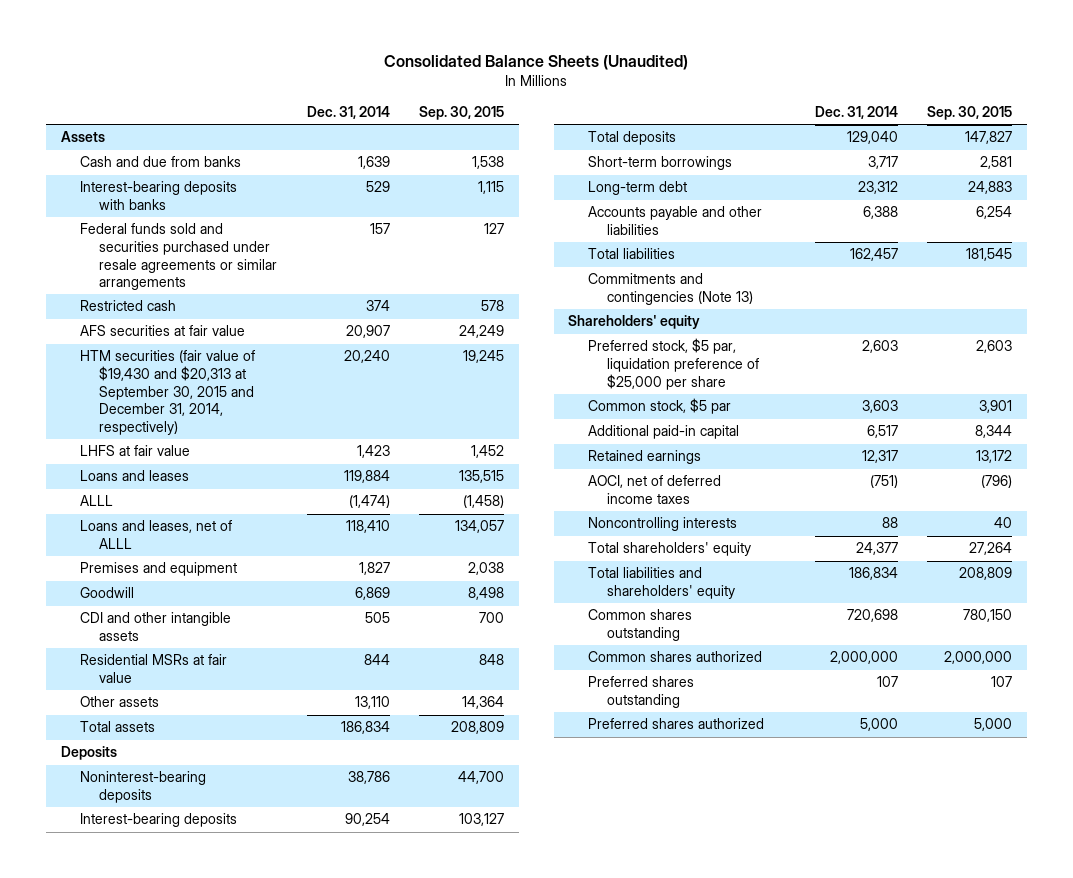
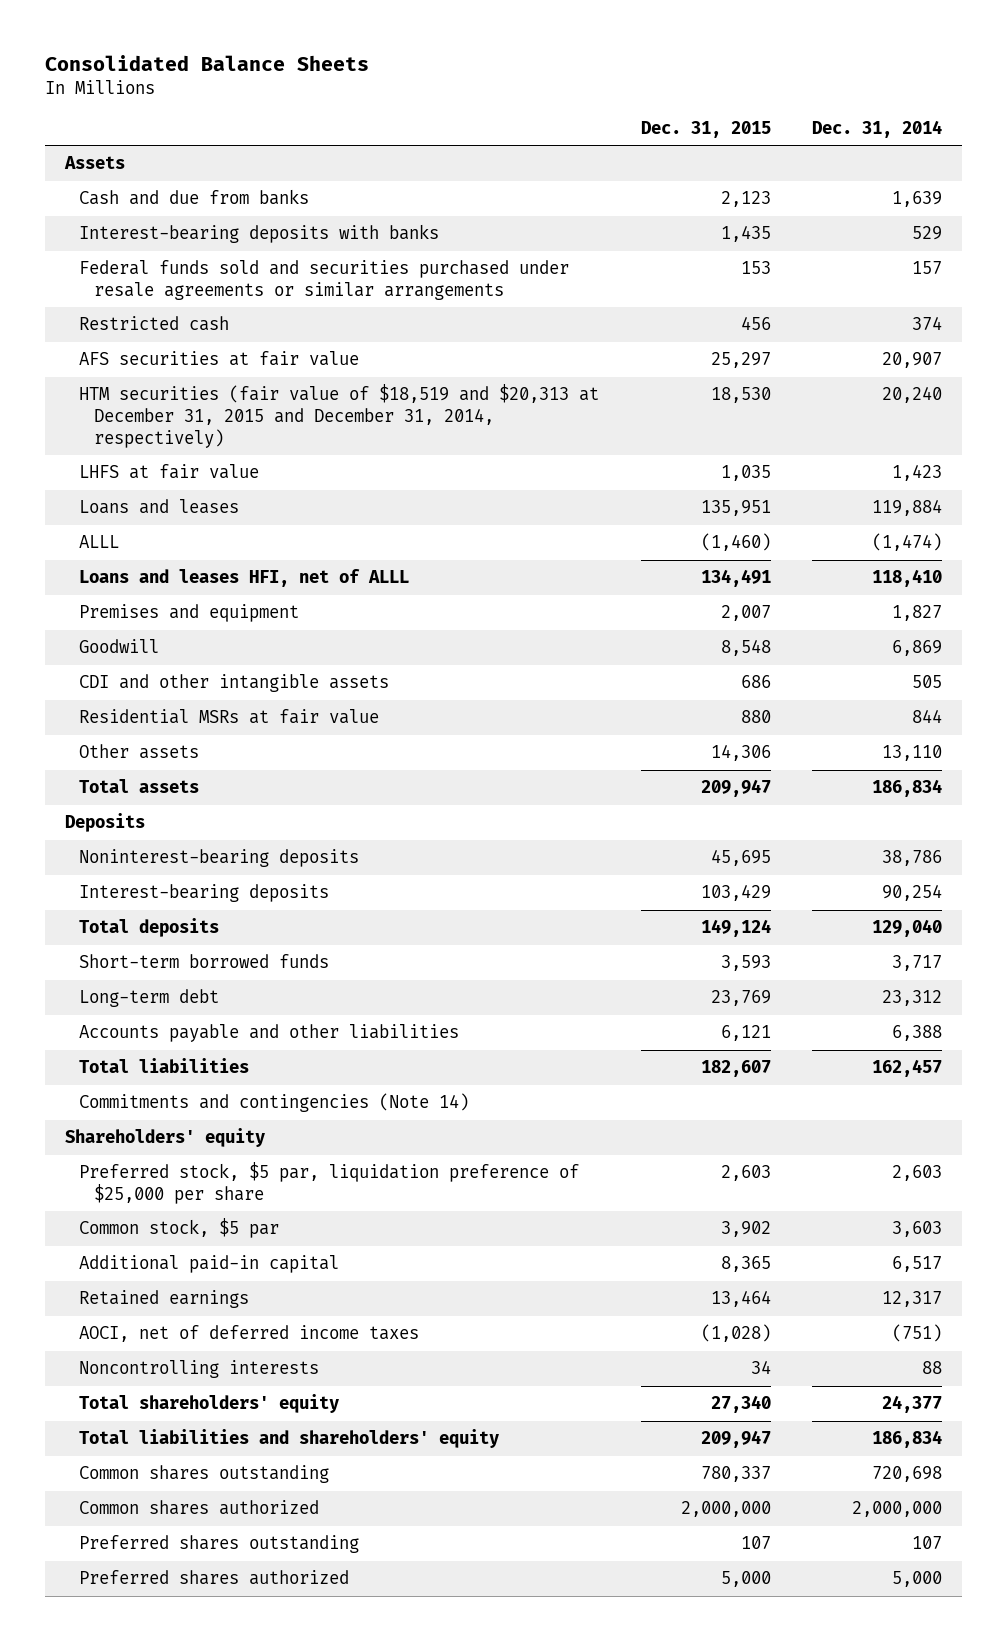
- Consolidated Balance Sheets (Unaudited)
+ Consolidated Balance Sheets
- | Dec. 31, 2014 | Sep. 30, 2015
+ | Dec. 31, 2015 | Dec. 31, 2014
- HTM securities (fair value of $19,430 and $20,313 at September 30, 2015 and December 31, 2014, respectively) | 20,240 | 19,245
+ HTM securities (fair value of $18,519 and $20,313 at December 31, 2015 and December 31, 2014, respectively) | 18,530 | 20,240
- Loans and leases, net of ALLL | 118,410 | 134,057
+ Loans and leases HFI, net of ALLL | 134,491 | 118,410
- Short-term borrowings | 3,717 | 2,581
+ Short-term borrowed funds | 3,593 | 3,717
- Commitments and contingencies (Note 13)
+ Commitments and contingencies (Note 14)

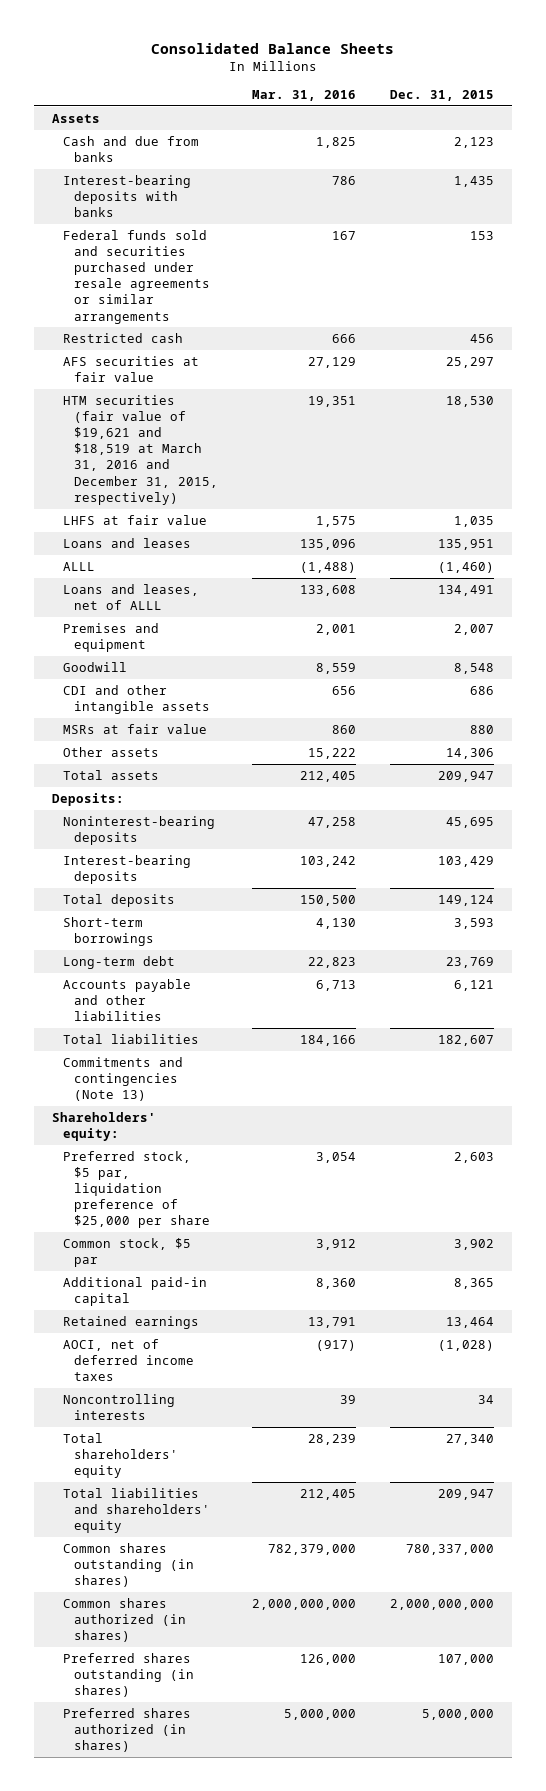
- | Dec. 31, 2015 | Dec. 31, 2014
+ | Mar. 31, 2016 | Dec. 31, 2015
- HTM securities (fair value of $18,519 and $20,313 at December 31, 2015 and December 31, 2014, respectively) | 18,530 | 20,240
+ HTM securities (fair value of $19,621 and $18,519 at March 31, 2016 and December 31, 2015, respectively) | 19,351 | 18,530
- Loans and leases HFI, net of ALLL | 134,491 | 118,410
+ Loans and leases, net of ALLL | 133,608 | 134,491
- Residential MSRs at fair value | 880 | 844
+ MSRs at fair value | 860 | 880
- Deposits
+ Deposits:
- Short-term borrowed funds | 3,593 | 3,717
+ Short-term borrowings | 4,130 | 3,593
- Commitments and contingencies (Note 14)
- Shareholders' equity
+ Commitments and contingencies (Note 13)
+ Shareholders' equity:
- Common shares outstanding | 780,337 | 720,698
- Common shares authorized | 2,000,000 | 2,000,000
- Preferred shares outstanding | 107 | 107
- Preferred shares authorized | 5,000 | 5,000
+ Common shares outstanding (in shares) | 782,379,000 | 780,337,000
+ Common shares authorized (in shares) | 2,000,000,000 | 2,000,000,000
+ Preferred shares outstanding (in shares) | 126,000 | 107,000
+ Preferred shares authorized (in shares) | 5,000,000 | 5,000,000

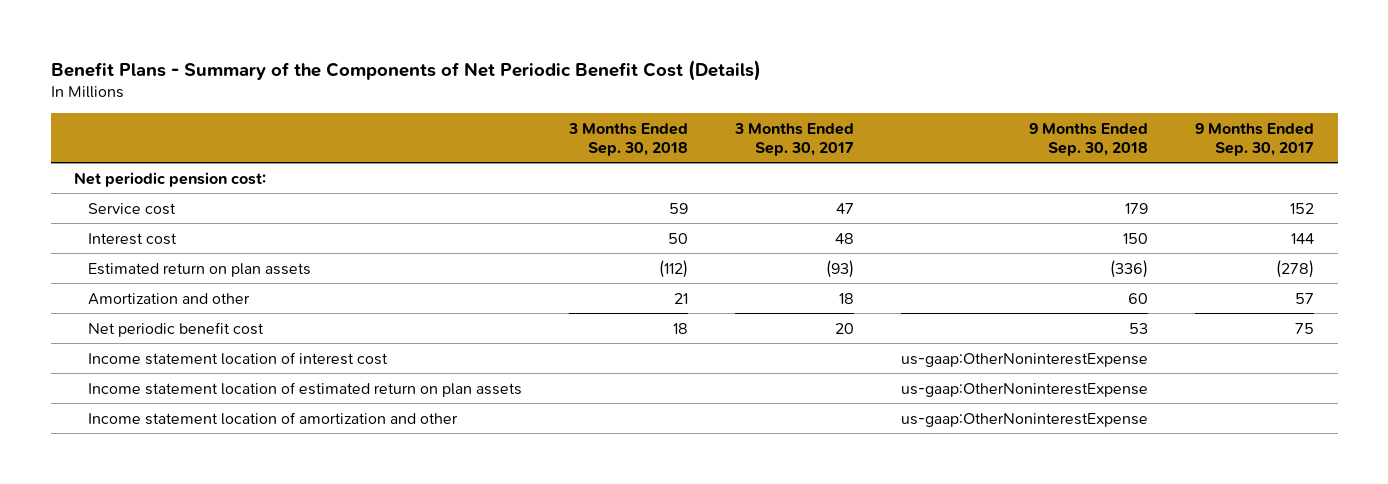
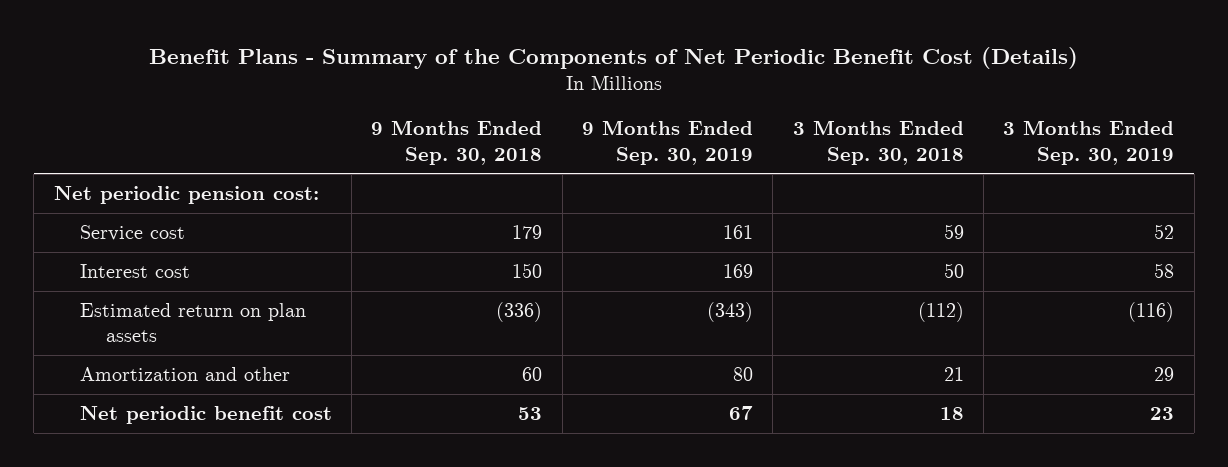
- | 3 Months Ended Sep. 30, 2018 | 3 Months Ended Sep. 30, 2017 | 9 Months Ended Sep. 30, 2018 | 9 Months Ended Sep. 30, 2017
+ | 9 Months Ended Sep. 30, 2018 | 9 Months Ended Sep. 30, 2019 | 3 Months Ended Sep. 30, 2018 | 3 Months Ended Sep. 30, 2019
- Income statement location of interest cost | | | us-gaap:OtherNoninterestExpense |
- Income statement location of estimated return on plan assets | | | us-gaap:OtherNoninterestExpense |
- Income statement location of amortization and other | | | us-gaap:OtherNoninterestExpense |

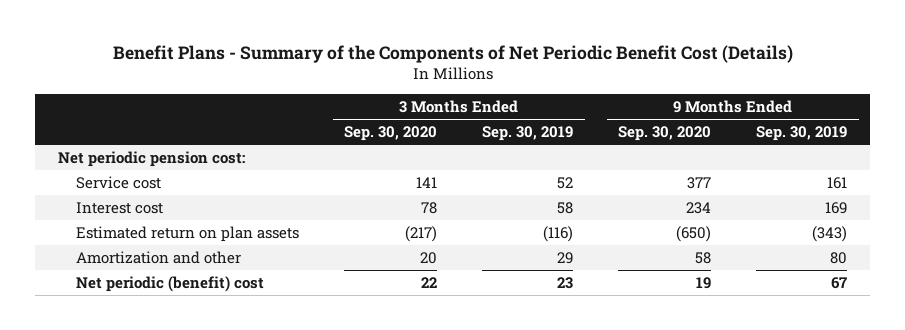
- | 9 Months Ended Sep. 30, 2018 | 9 Months Ended Sep. 30, 2019 | 3 Months Ended Sep. 30, 2018 | 3 Months Ended Sep. 30, 2019
+ | 3 Months Ended Sep. 30, 2020 | 3 Months Ended Sep. 30, 2019 | 9 Months Ended Sep. 30, 2020 | 9 Months Ended Sep. 30, 2019
- Net periodic benefit cost | 53 | 67 | 18 | 23
+ Net periodic (benefit) cost | 22 | 23 | 19 | 67

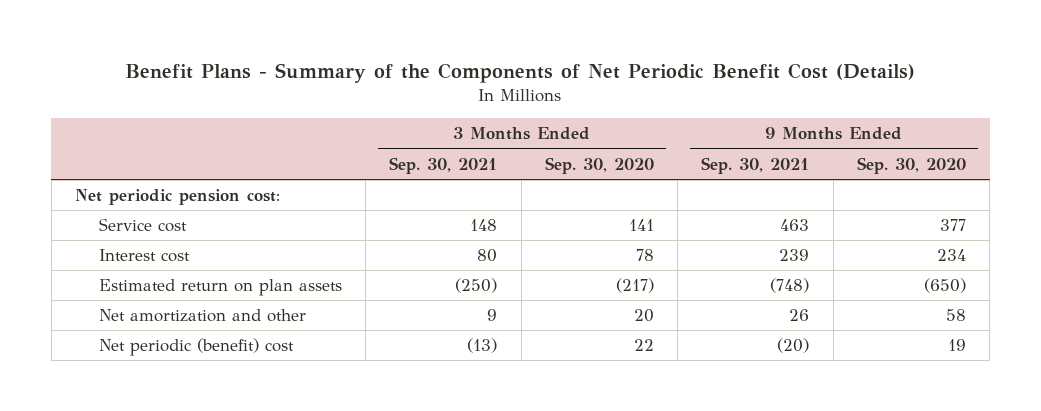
- | 3 Months Ended Sep. 30, 2020 | 3 Months Ended Sep. 30, 2019 | 9 Months Ended Sep. 30, 2020 | 9 Months Ended Sep. 30, 2019
+ | 3 Months Ended Sep. 30, 2021 | 3 Months Ended Sep. 30, 2020 | 9 Months Ended Sep. 30, 2021 | 9 Months Ended Sep. 30, 2020
- Amortization and other | 20 | 29 | 58 | 80
+ Net amortization and other | 9 | 20 | 26 | 58

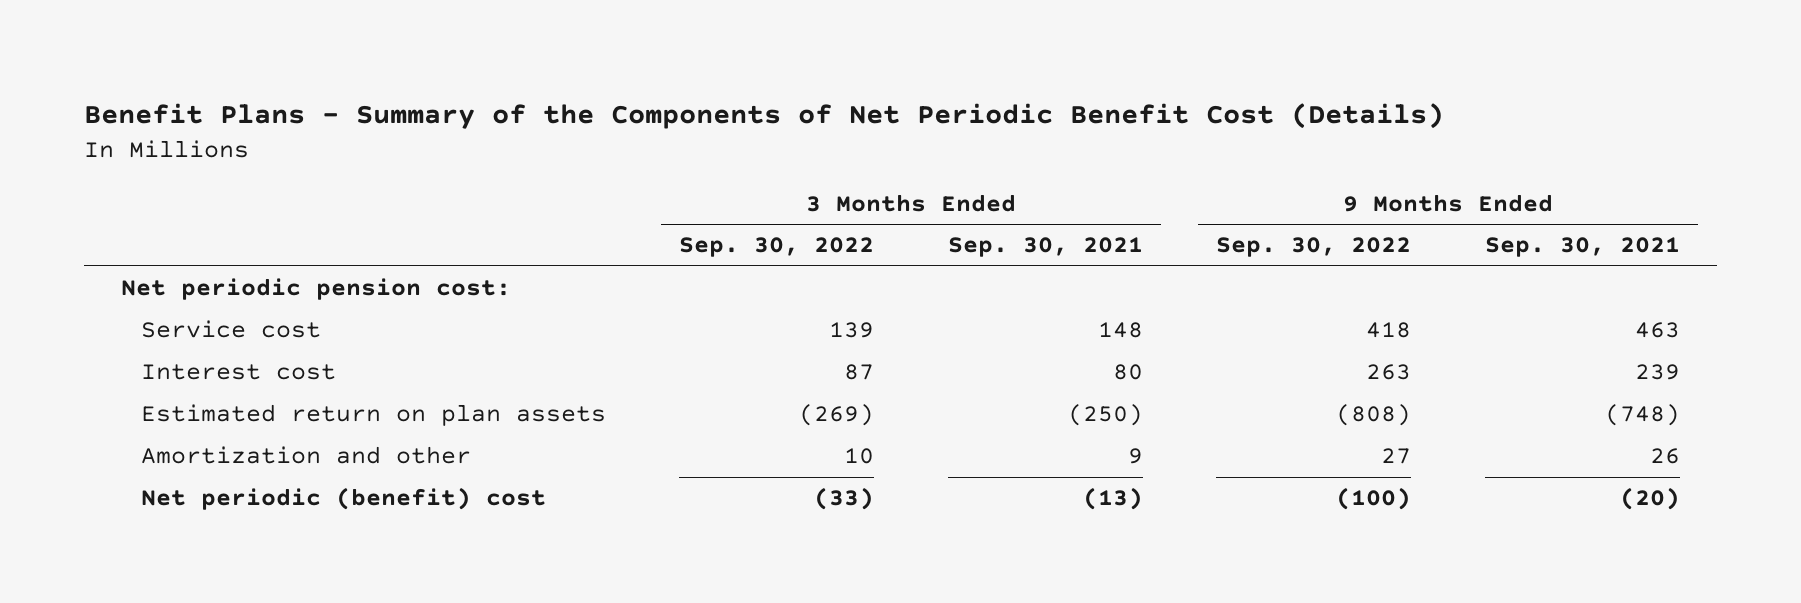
- | 3 Months Ended Sep. 30, 2021 | 3 Months Ended Sep. 30, 2020 | 9 Months Ended Sep. 30, 2021 | 9 Months Ended Sep. 30, 2020
+ | 3 Months Ended Sep. 30, 2022 | 3 Months Ended Sep. 30, 2021 | 9 Months Ended Sep. 30, 2022 | 9 Months Ended Sep. 30, 2021
- Net amortization and other | 9 | 20 | 26 | 58
+ Amortization and other | 10 | 9 | 27 | 26

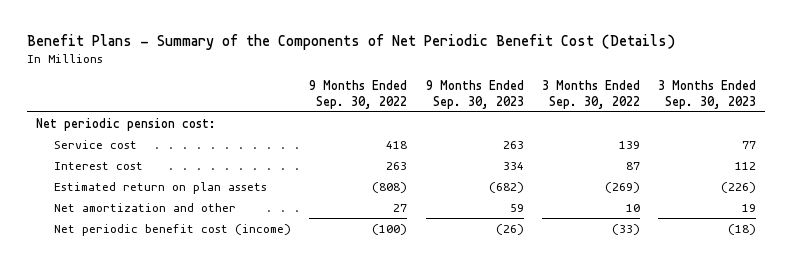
- | 3 Months Ended Sep. 30, 2022 | 3 Months Ended Sep. 30, 2021 | 9 Months Ended Sep. 30, 2022 | 9 Months Ended Sep. 30, 2021
+ | 9 Months Ended Sep. 30, 2022 | 9 Months Ended Sep. 30, 2023 | 3 Months Ended Sep. 30, 2022 | 3 Months Ended Sep. 30, 2023
- Amortization and other | 10 | 9 | 27 | 26
- Net periodic (benefit) cost | (33) | (13) | (100) | (20)
+ Net amortization and other | 27 | 59 | 10 | 19
+ Net periodic benefit cost (income) | (100) | (26) | (33) | (18)

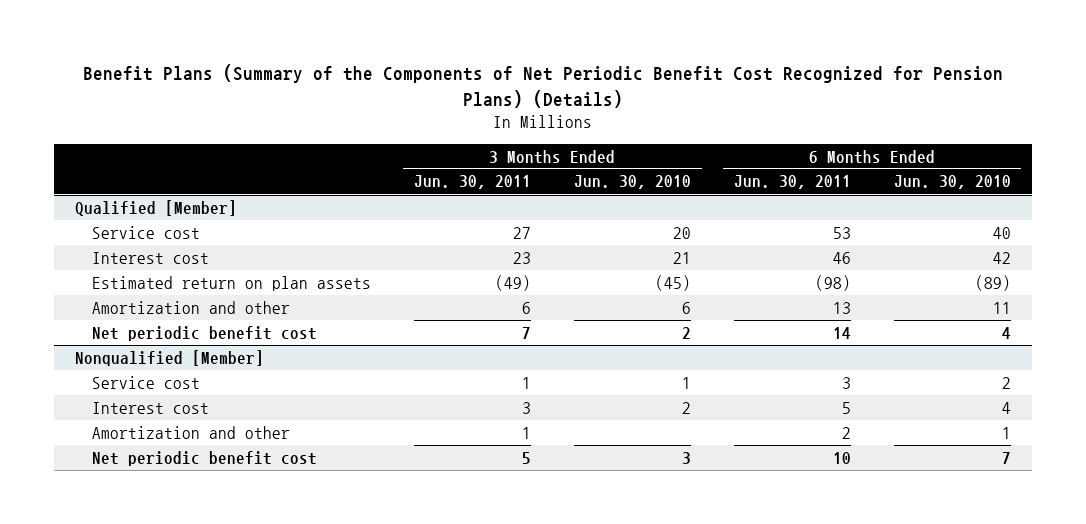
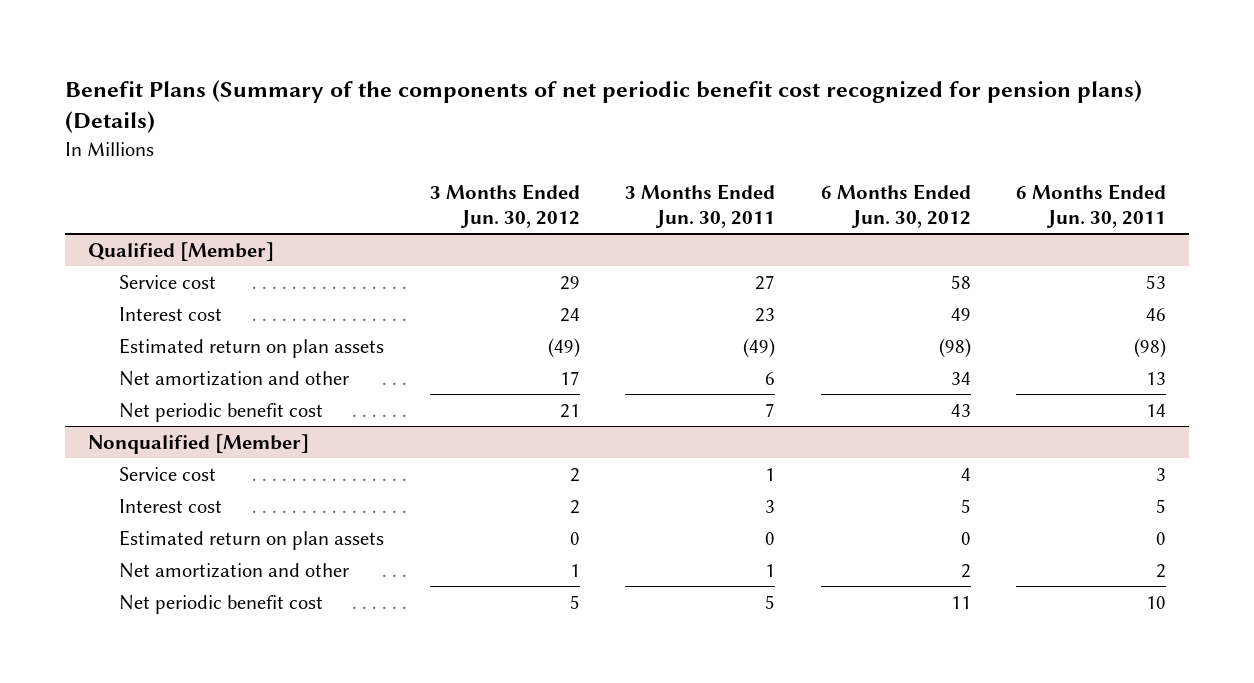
- Benefit Plans (Summary of the Components of Net Periodic Benefit Cost Recognized for Pension Plans) (Details)
+ Benefit Plans (Summary of the components of net periodic benefit cost recognized for pension plans) (Details)
- | 3 Months Ended Jun. 30, 2011 | 3 Months Ended Jun. 30, 2010 | 6 Months Ended Jun. 30, 2011 | 6 Months Ended Jun. 30, 2010
+ | 3 Months Ended Jun. 30, 2012 | 3 Months Ended Jun. 30, 2011 | 6 Months Ended Jun. 30, 2012 | 6 Months Ended Jun. 30, 2011
@ Qualified [Member]
- Amortization and other | 6 | 6 | 13 | 11
+ Net amortization and other | 17 | 6 | 34 | 13
@ Nonqualified [Member]
- Amortization and other | 1 | | 2 | 1
+ Estimated return on plan assets | 0 | 0 | 0 | 0
+ Net amortization and other | 1 | 1 | 2 | 2

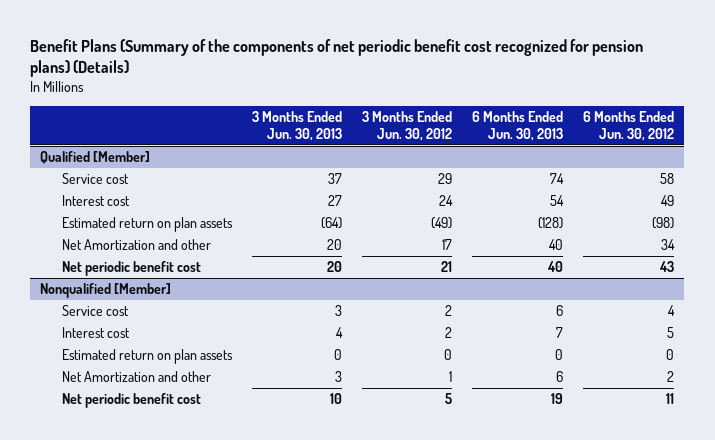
- | 3 Months Ended Jun. 30, 2012 | 3 Months Ended Jun. 30, 2011 | 6 Months Ended Jun. 30, 2012 | 6 Months Ended Jun. 30, 2011
+ | 3 Months Ended Jun. 30, 2013 | 3 Months Ended Jun. 30, 2012 | 6 Months Ended Jun. 30, 2013 | 6 Months Ended Jun. 30, 2012
@ Qualified [Member]
- Net amortization and other | 17 | 6 | 34 | 13
+ Net Amortization and other | 20 | 17 | 40 | 34
@ Nonqualified [Member]
- Net amortization and other | 1 | 1 | 2 | 2
+ Net Amortization and other | 3 | 1 | 6 | 2

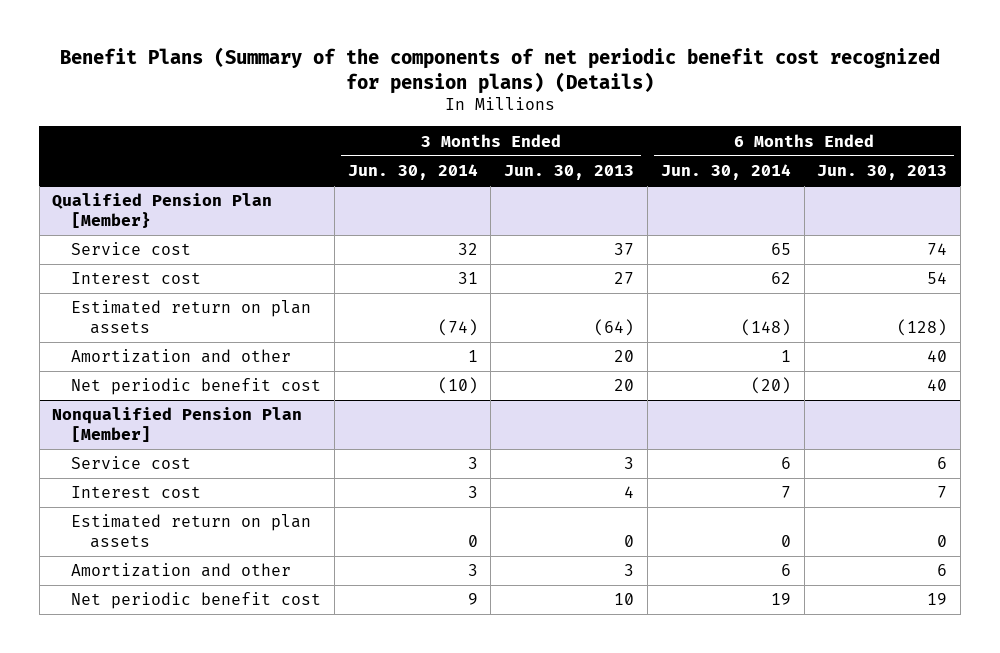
- | 3 Months Ended Jun. 30, 2013 | 3 Months Ended Jun. 30, 2012 | 6 Months Ended Jun. 30, 2013 | 6 Months Ended Jun. 30, 2012
+ | 3 Months Ended Jun. 30, 2014 | 3 Months Ended Jun. 30, 2013 | 6 Months Ended Jun. 30, 2014 | 6 Months Ended Jun. 30, 2013
- Qualified [Member]
+ Qualified Pension Plan [Member}
- Net Amortization and other | 20 | 17 | 40 | 34
+ Amortization and other | 1 | 20 | 1 | 40
- Nonqualified [Member]
+ Nonqualified Pension Plan [Member]
- Net Amortization and other | 3 | 1 | 6 | 2
+ Amortization and other | 3 | 3 | 6 | 6

